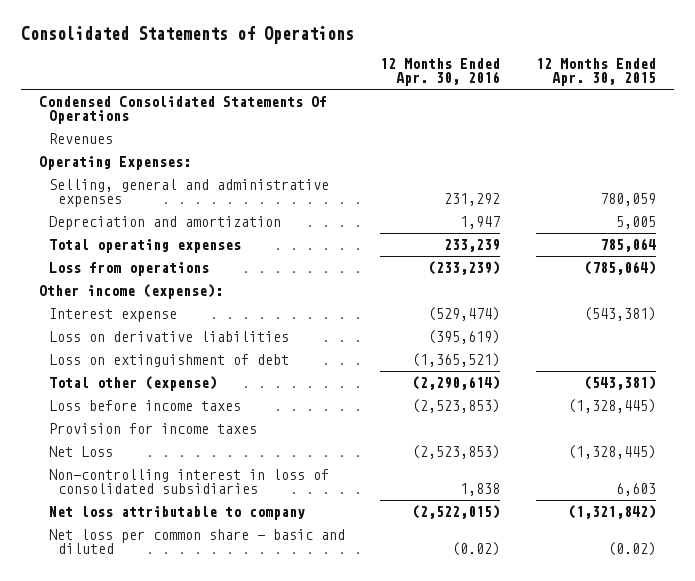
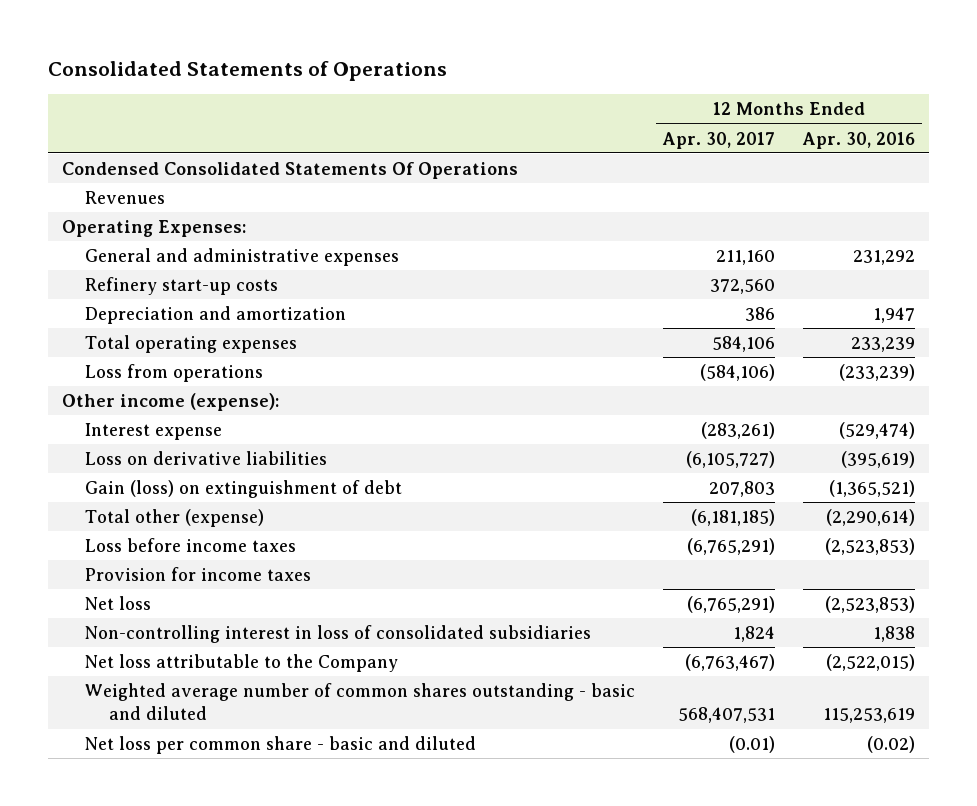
- | 12 Months Ended Apr. 30, 2016 | 12 Months Ended Apr. 30, 2015
+ | 12 Months Ended Apr. 30, 2017 | 12 Months Ended Apr. 30, 2016
- Selling, general and administrative expenses | 231,292 | 780,059
+ General and administrative expenses | 211,160 | 231,292
+ Refinery start-up costs | 372,560 |
- Loss on extinguishment of debt | (1,365,521) |
+ Gain (loss) on extinguishment of debt | 207,803 | (1,365,521)
- Net Loss | (2,523,853) | (1,328,445)
+ Net loss | (6,765,291) | (2,523,853)
- Net loss attributable to company | (2,522,015) | (1,321,842)
+ Net loss attributable to the Company | (6,763,467) | (2,522,015)
+ Weighted average number of common shares outstanding - basic and diluted | 568,407,531 | 115,253,619

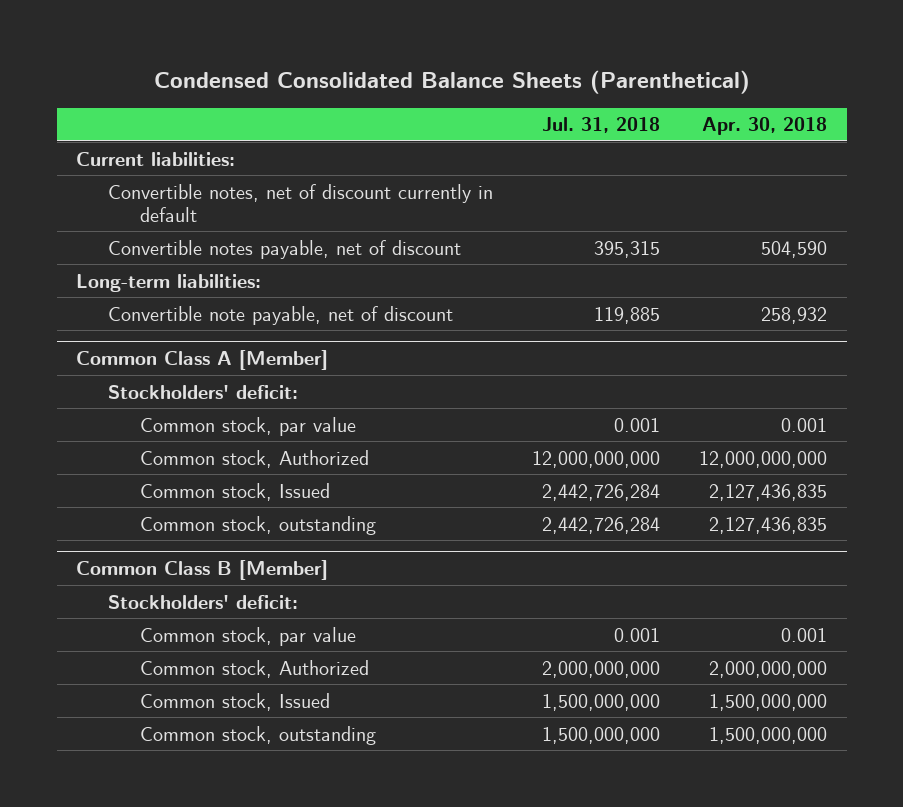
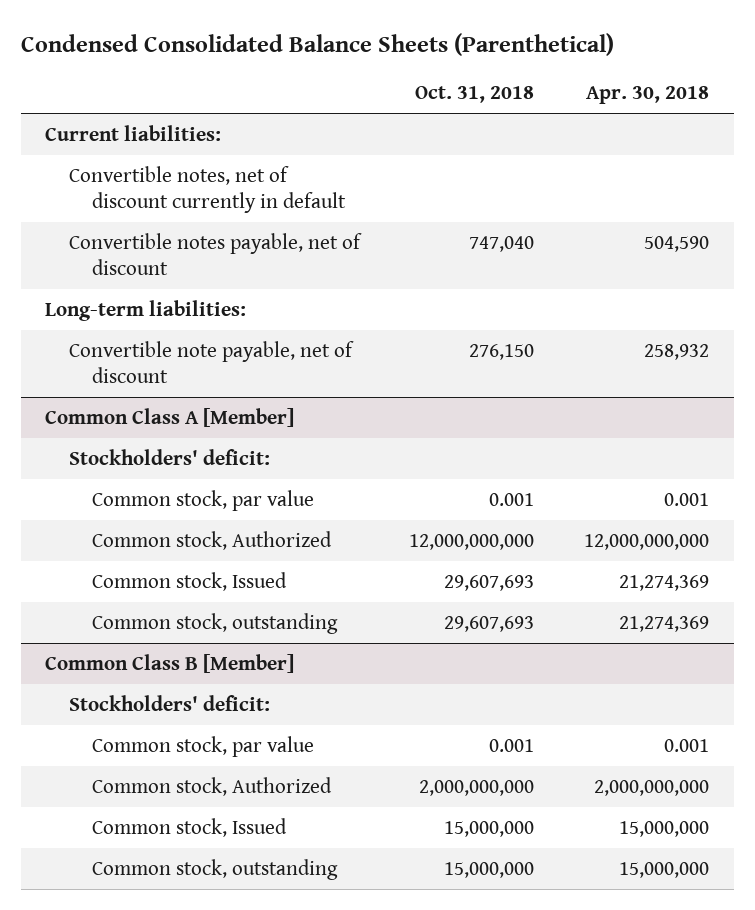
- | Jul. 31, 2018 | Apr. 30, 2018
+ | Oct. 31, 2018 | Apr. 30, 2018
@ Common Class A [Member]
- Common stock, Issued | 2,442,726,284 | 2,127,436,835
- Common stock, outstanding | 2,442,726,284 | 2,127,436,835
+ Common stock, Issued | 29,607,693 | 21,274,369
+ Common stock, outstanding | 29,607,693 | 21,274,369
@ Common Class B [Member]
- Common stock, Issued | 1,500,000,000 | 1,500,000,000
- Common stock, outstanding | 1,500,000,000 | 1,500,000,000
+ Common stock, Issued | 15,000,000 | 15,000,000
+ Common stock, outstanding | 15,000,000 | 15,000,000

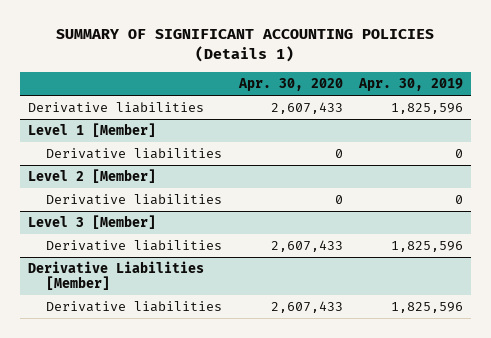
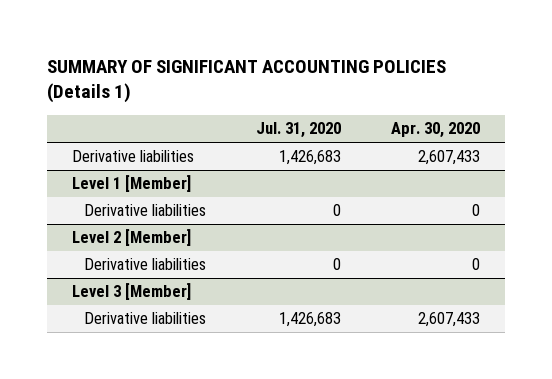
- | Apr. 30, 2020 | Apr. 30, 2019
+ | Jul. 31, 2020 | Apr. 30, 2020
- Derivative Liabilities [Member]
- Derivative liabilities | 2,607,433 | 1,825,596

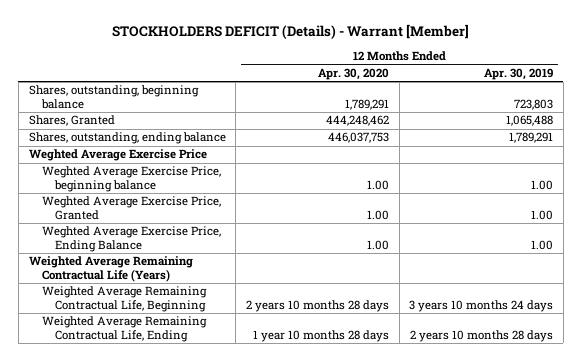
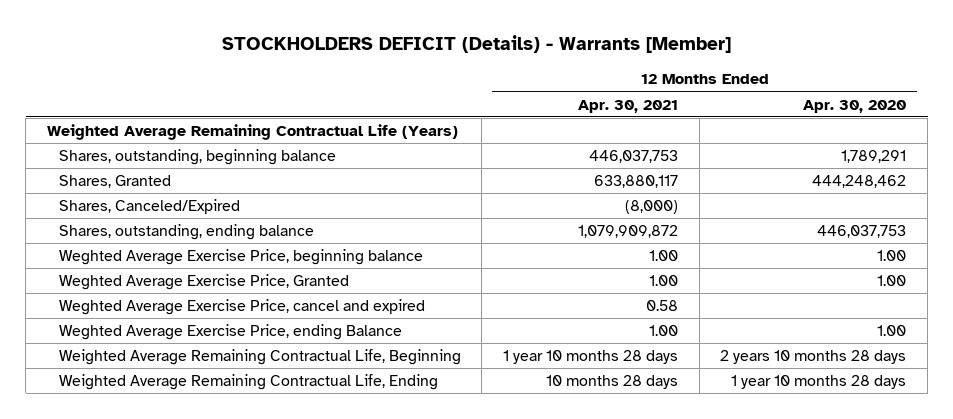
- STOCKHOLDERS DEFICIT (Details) - Warrant [Member]
+ STOCKHOLDERS DEFICIT (Details) - Warrants [Member]
- | 12 Months Ended Apr. 30, 2020 | 12 Months Ended Apr. 30, 2019
+ | 12 Months Ended Apr. 30, 2021 | 12 Months Ended Apr. 30, 2020
moved up: Weighted Average Remaining Contractual Life (Years)
+ Shares, Canceled/Expired | (8,000) |
- Weghted Average Exercise Price
- Weghted Average Exercise Price, Ending Balance | 1.00 | 1.00
+ Weghted Average Exercise Price, cancel and expired | 0.58 |
+ Weghted Average Exercise Price, ending Balance | 1.00 | 1.00

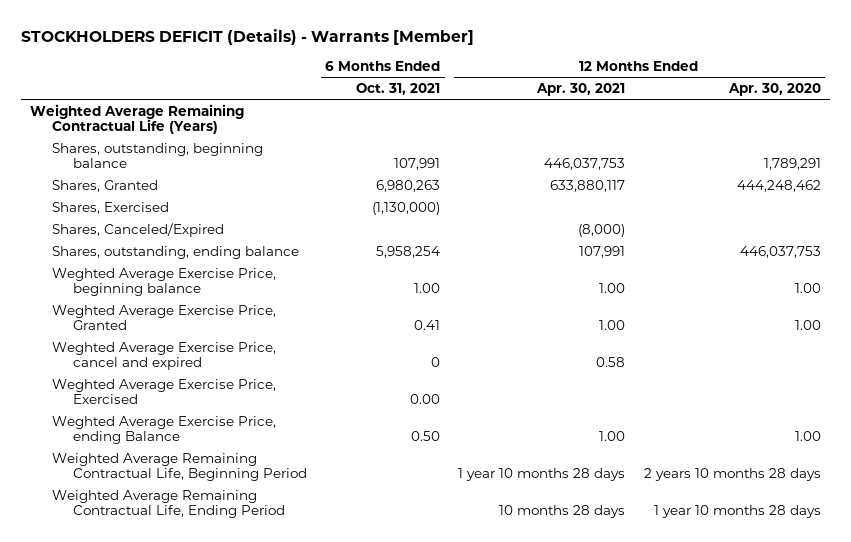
- | 12 Months Ended Apr. 30, 2021 | 12 Months Ended Apr. 30, 2020
+ | 6 Months Ended Oct. 31, 2021 | 12 Months Ended Apr. 30, 2021 | 12 Months Ended Apr. 30, 2020
+ Shares, Exercised | (1,130,000) | |
- Shares, outstanding, ending balance | 1,079,909,872 | 446,037,753
+ Shares, outstanding, ending balance | 5,958,254 | 107,991 | 446,037,753
+ Weghted Average Exercise Price, Exercised | 0.00 | |
- Weighted Average Remaining Contractual Life, Beginning | 1 year 10 months 28 days | 2 years 10 months 28 days
- Weighted Average Remaining Contractual Life, Ending | 10 months 28 days | 1 year 10 months 28 days
+ Weighted Average Remaining Contractual Life, Beginning Period | | 1 year 10 months 28 days | 2 years 10 months 28 days
+ Weighted Average Remaining Contractual Life, Ending Period | | 10 months 28 days | 1 year 10 months 28 days

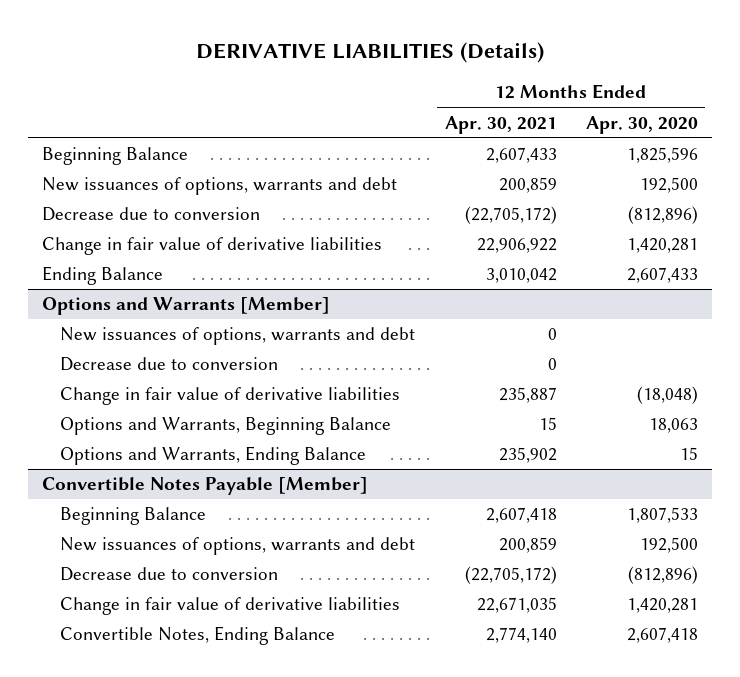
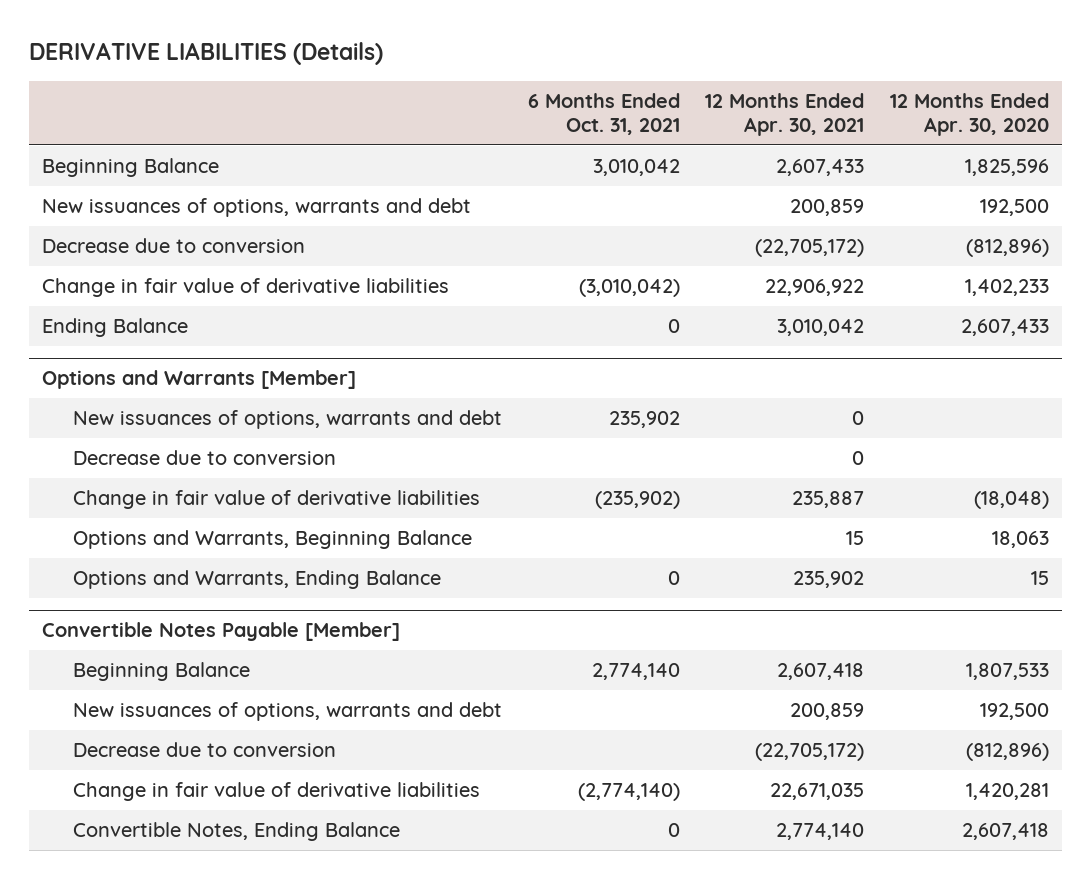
- | 12 Months Ended Apr. 30, 2021 | 12 Months Ended Apr. 30, 2020
+ | 6 Months Ended Oct. 31, 2021 | 12 Months Ended Apr. 30, 2021 | 12 Months Ended Apr. 30, 2020
- Change in fair value of derivative liabilities | 22,906,922 | 1,420,281
+ Change in fair value of derivative liabilities | (3,010,042) | 22,906,922 | 1,402,233

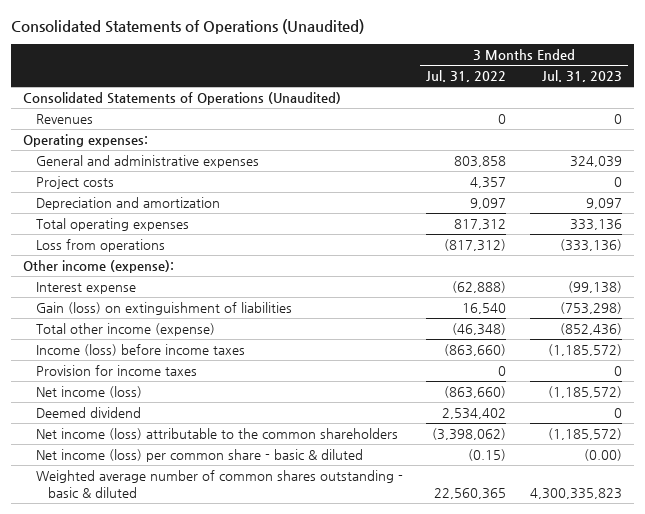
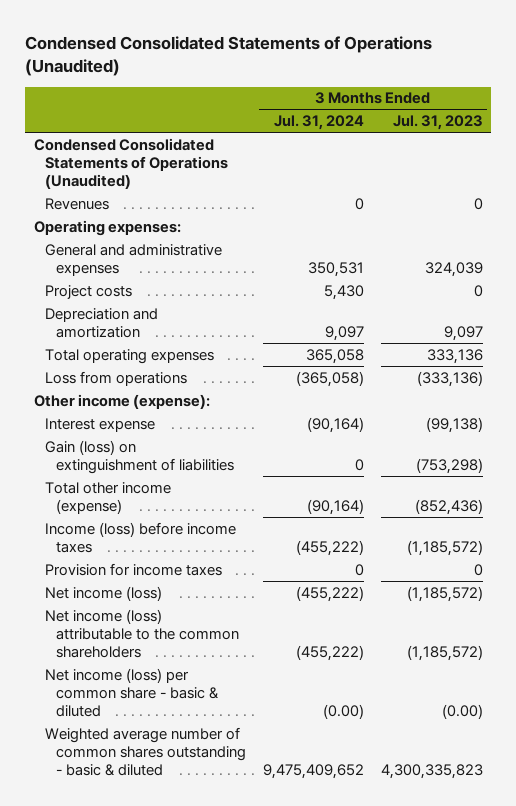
- Consolidated Statements of Operations (Unaudited)
+ Condensed Consolidated Statements of Operations (Unaudited)
- | 3 Months Ended Jul. 31, 2022 | 3 Months Ended Jul. 31, 2023
+ | 3 Months Ended Jul. 31, 2024 | 3 Months Ended Jul. 31, 2023
- Consolidated Statements of Operations (Unaudited)
+ Condensed Consolidated Statements of Operations (Unaudited)
- Deemed dividend | 2,534,402 | 0

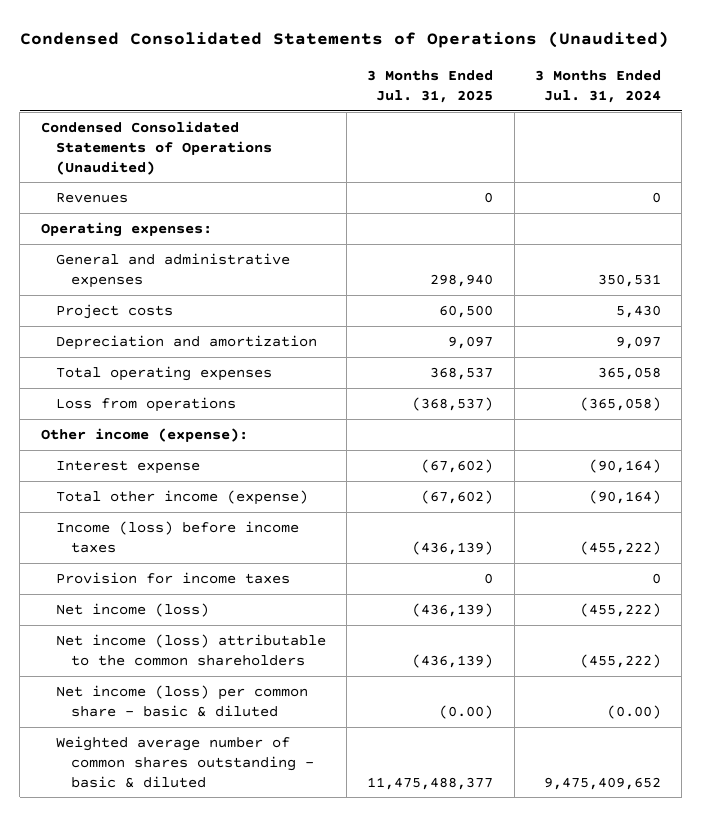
- | 3 Months Ended Jul. 31, 2024 | 3 Months Ended Jul. 31, 2023
+ | 3 Months Ended Jul. 31, 2025 | 3 Months Ended Jul. 31, 2024
- Gain (loss) on extinguishment of liabilities | 0 | (753,298)

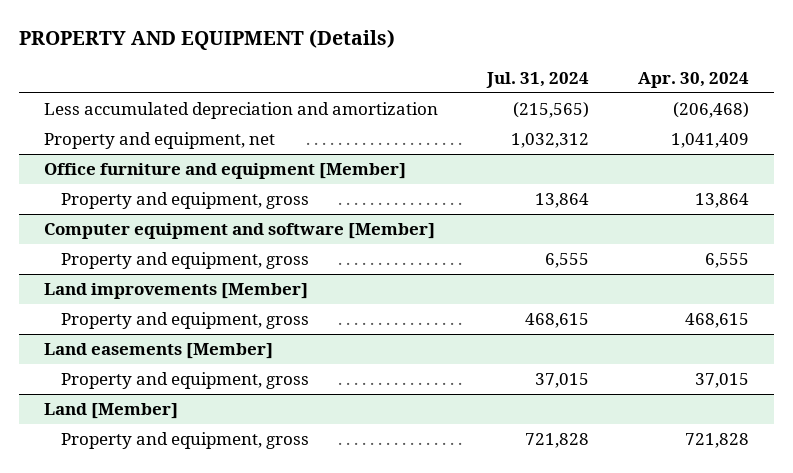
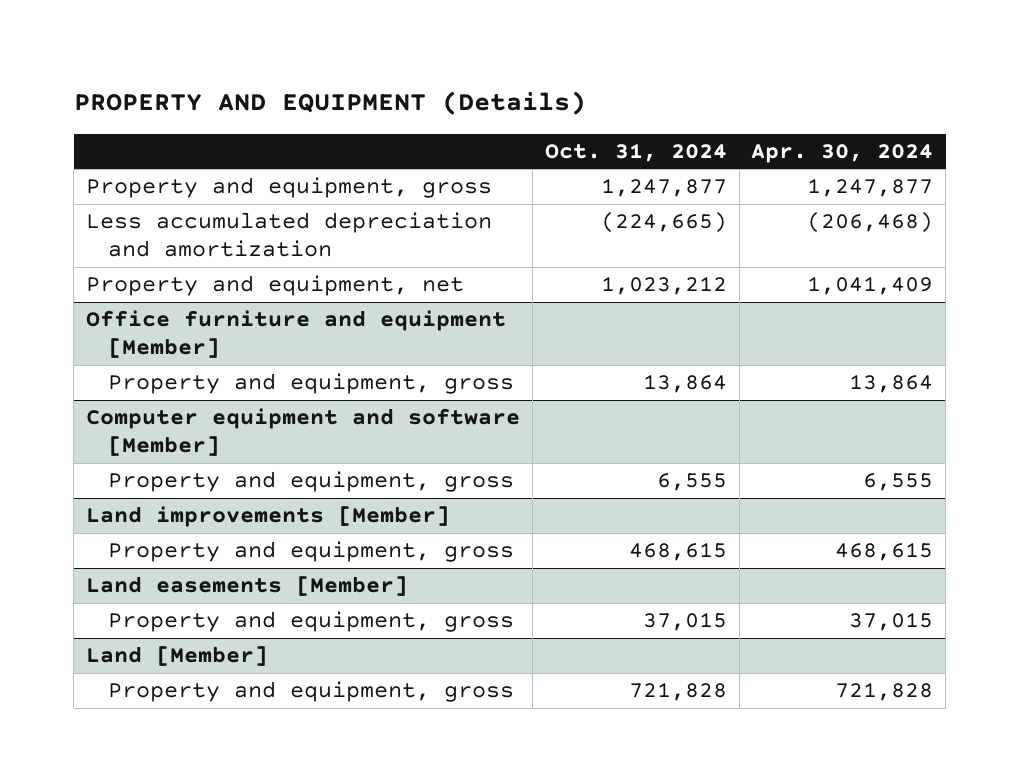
- | Jul. 31, 2024 | Apr. 30, 2024
+ | Oct. 31, 2024 | Apr. 30, 2024
+ Property and equipment, gross | 1,247,877 | 1,247,877

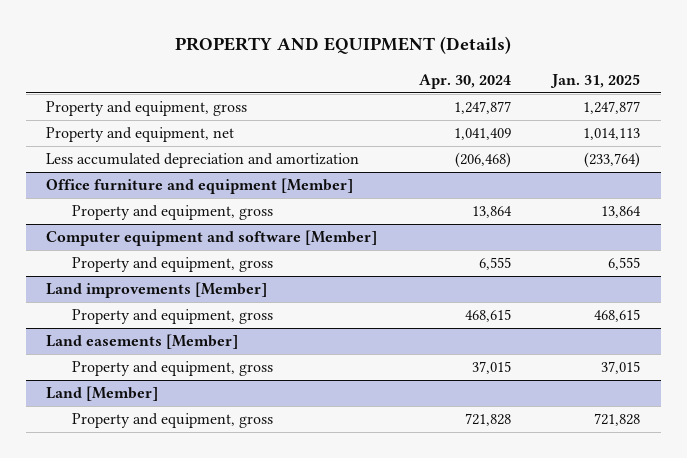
- | Oct. 31, 2024 | Apr. 30, 2024
+ | Apr. 30, 2024 | Jan. 31, 2025
moved down: Less accumulated depreciation and amortization | (206,468) | (233,764)

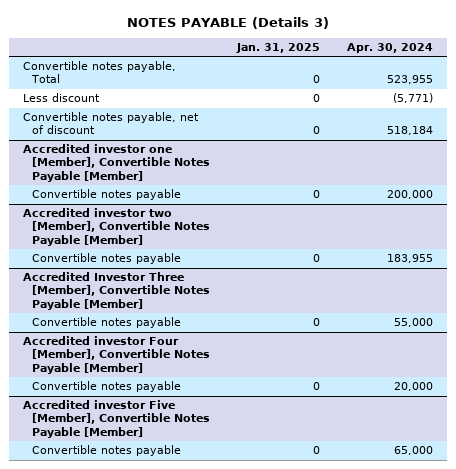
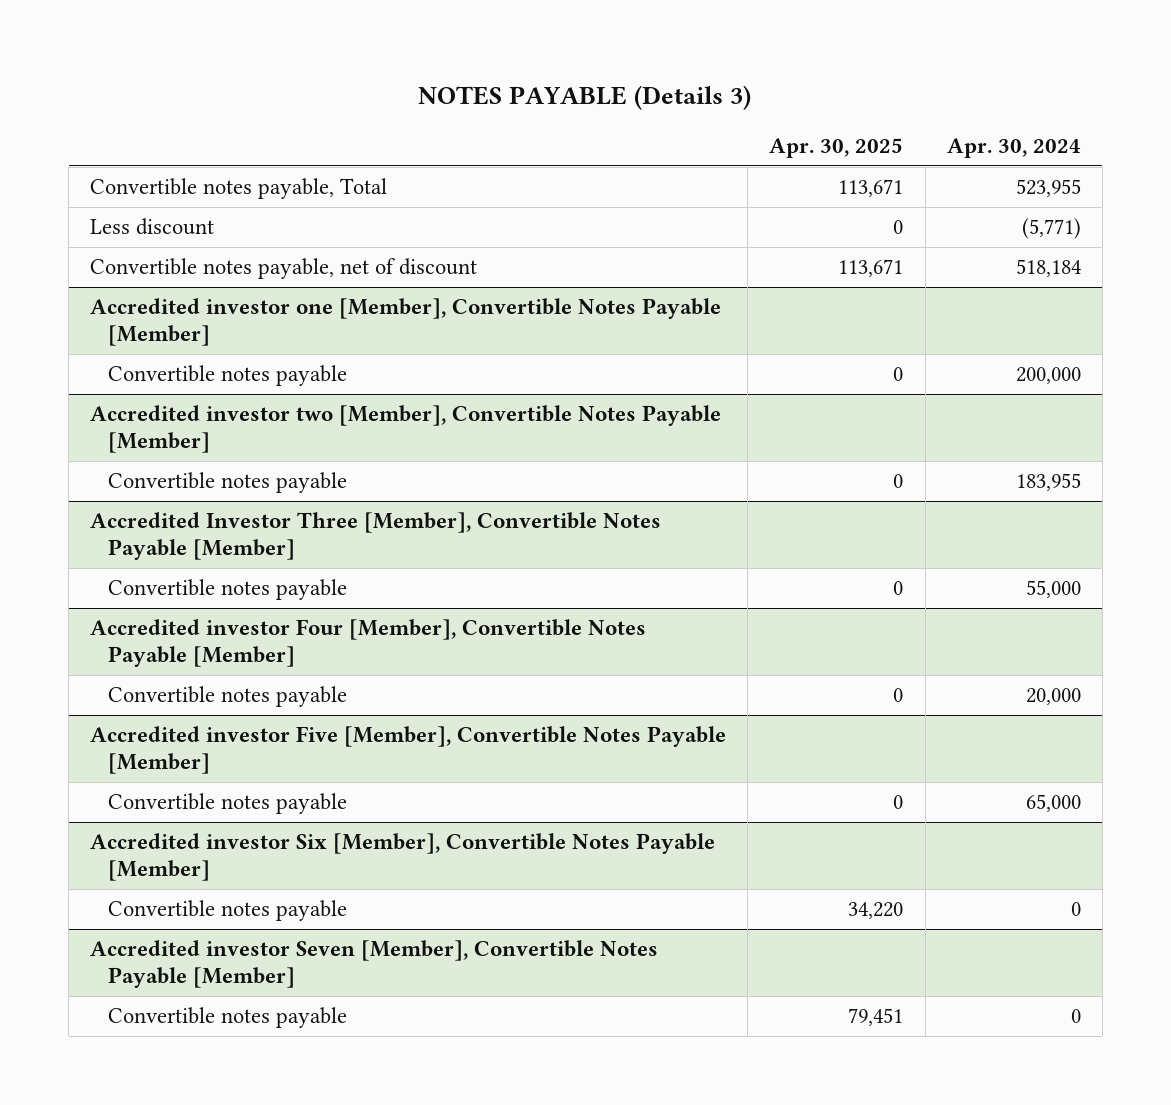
- | Jan. 31, 2025 | Apr. 30, 2024
+ | Apr. 30, 2025 | Apr. 30, 2024
+ Accredited investor Six [Member], Convertible Notes Payable [Member]
+ Convertible notes payable | 34,220 | 0
+ Accredited investor Seven [Member], Convertible Notes Payable [Member]
+ Convertible notes payable | 79,451 | 0

